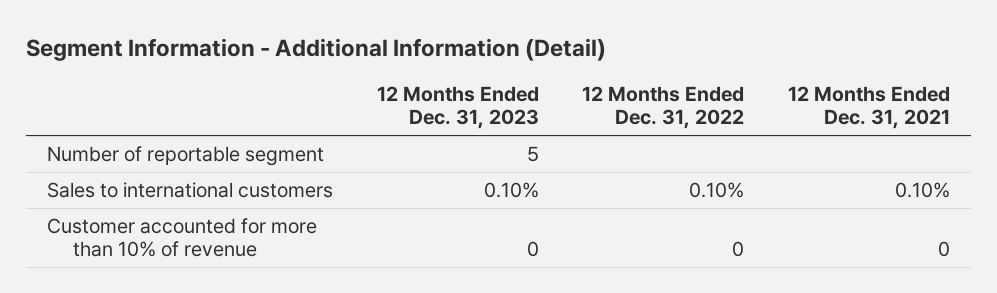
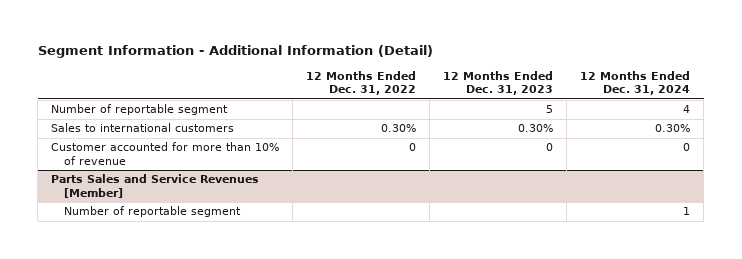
- | 12 Months Ended Dec. 31, 2023 | 12 Months Ended Dec. 31, 2022 | 12 Months Ended Dec. 31, 2021
+ | 12 Months Ended Dec. 31, 2022 | 12 Months Ended Dec. 31, 2023 | 12 Months Ended Dec. 31, 2024
- Sales to international customers | 0.10% | 0.10% | 0.10%
+ Sales to international customers | 0.30% | 0.30% | 0.30%
+ Parts Sales and Service Revenues [Member]
+ Number of reportable segment | | | 1

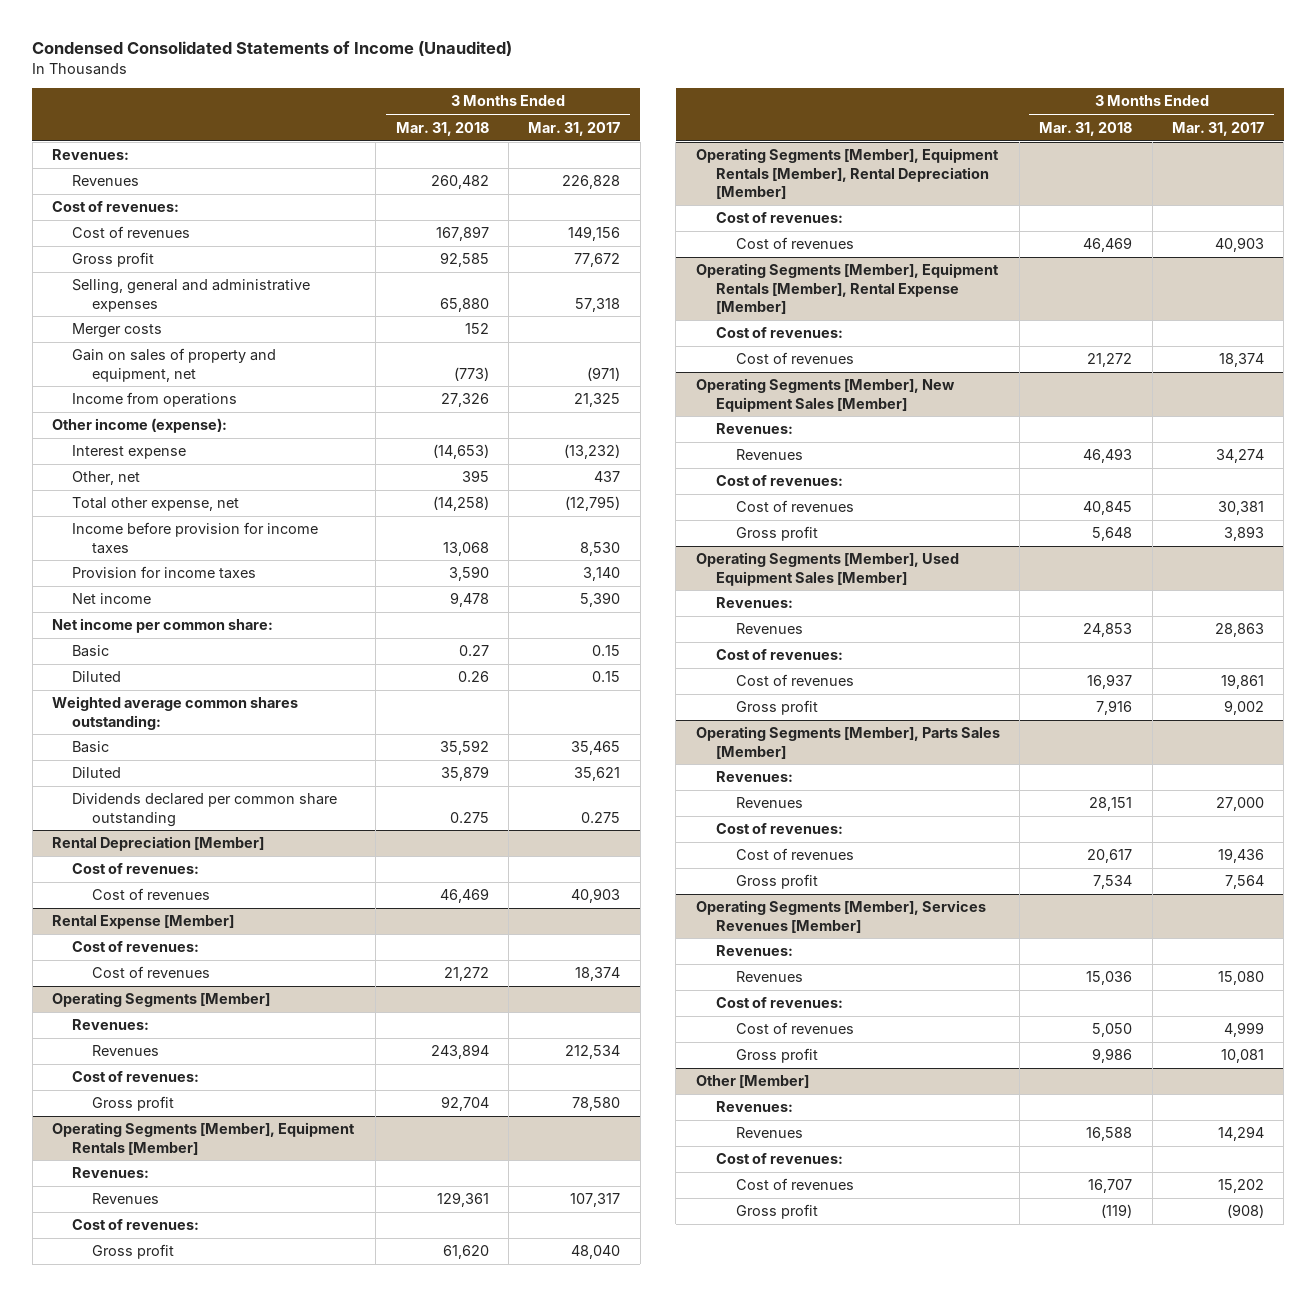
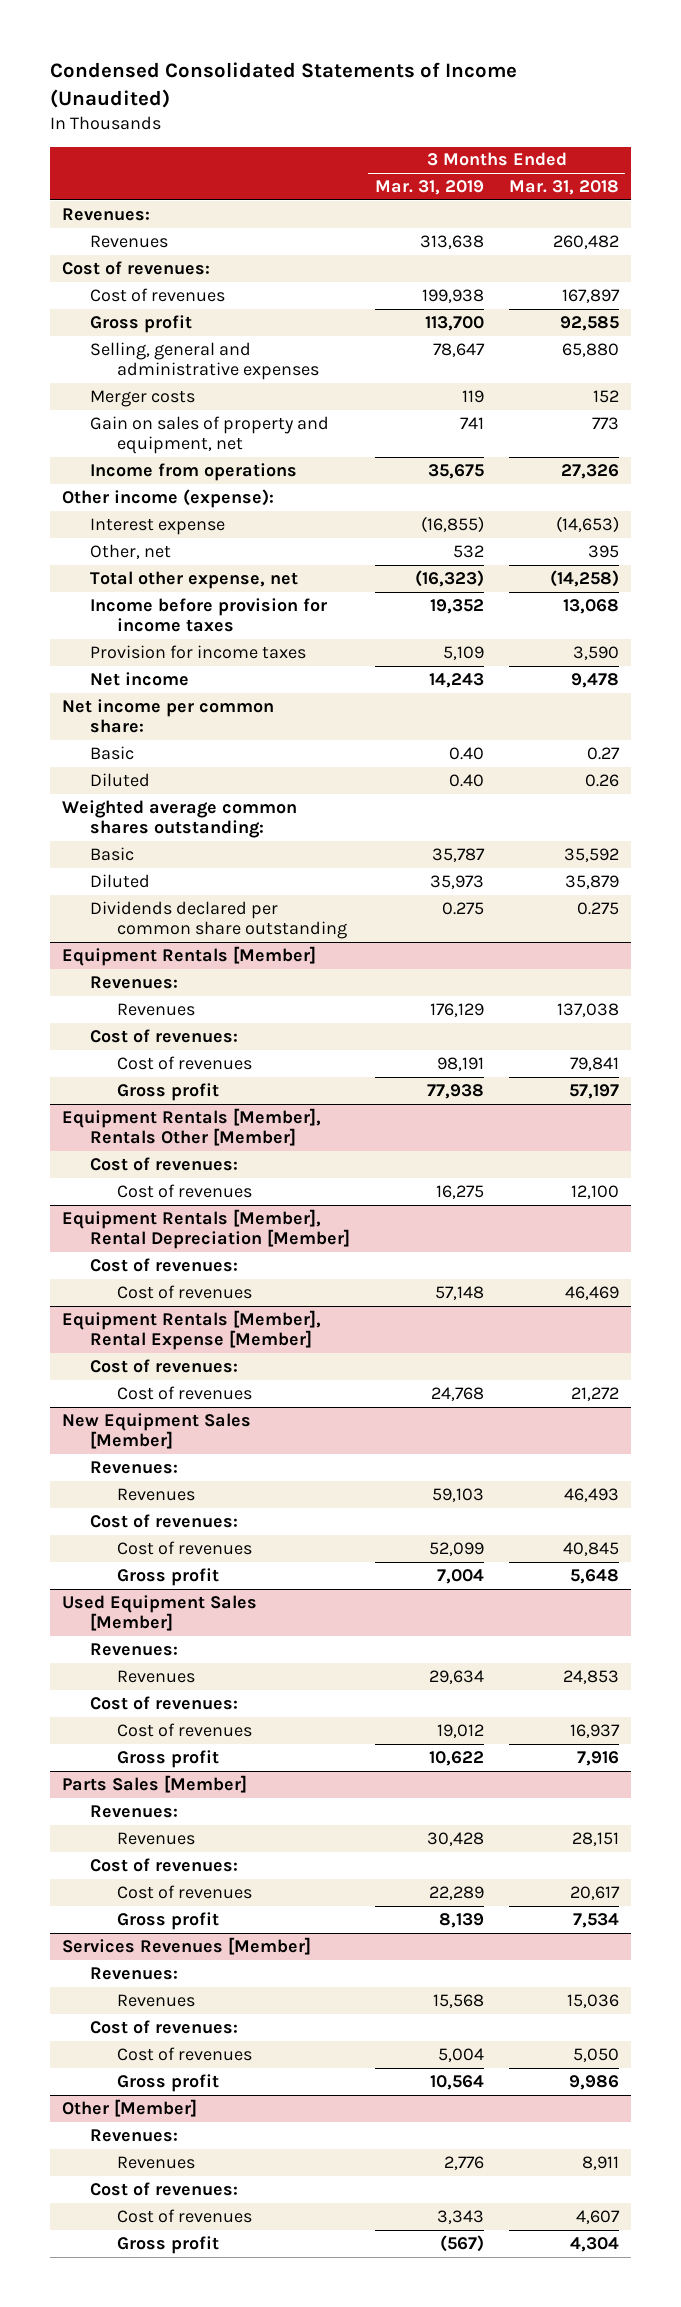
- | 3 Months Ended Mar. 31, 2018 | 3 Months Ended Mar. 31, 2017
+ | 3 Months Ended Mar. 31, 2019 | 3 Months Ended Mar. 31, 2018
- Gain on sales of property and equipment, net | (773) | (971)
+ Gain on sales of property and equipment, net | 741 | 773
- Rental Depreciation [Member]
- Cost of revenues:
- Cost of revenues | 46,469 | 40,903
- Rental Expense [Member]
- Cost of revenues:
- Cost of revenues | 21,272 | 18,374
- Operating Segments [Member]
+ Equipment Rentals [Member]
- Revenues | 243,894 | 212,534
+ Revenues | 176,129 | 137,038
- Gross profit | 92,704 | 78,580
- Operating Segments [Member], Equipment Rentals [Member]
- Revenues:
- Revenues | 129,361 | 107,317
+ Cost of revenues | 98,191 | 79,841
+ Gross profit | 77,938 | 57,197
+ Equipment Rentals [Member], Rentals Other [Member]
- Gross profit | 61,620 | 48,040
- Operating Segments [Member], Equipment Rentals [Member], Rental Depreciation [Member]
+ Cost of revenues | 16,275 | 12,100
+ Equipment Rentals [Member], Rental Depreciation [Member]
- Operating Segments [Member], Equipment Rentals [Member], Rental Expense [Member]
+ Equipment Rentals [Member], Rental Expense [Member]
- Operating Segments [Member], New Equipment Sales [Member]
+ New Equipment Sales [Member]
- Operating Segments [Member], Used Equipment Sales [Member]
+ Used Equipment Sales [Member]
- Operating Segments [Member], Parts Sales [Member]
+ Parts Sales [Member]
- Operating Segments [Member], Services Revenues [Member]
+ Services Revenues [Member]
@ Other [Member]
- Revenues | 16,588 | 14,294
+ Revenues | 2,776 | 8,911
- Cost of revenues | 16,707 | 15,202
- Gross profit | (119) | (908)
+ Cost of revenues | 3,343 | 4,607
+ Gross profit | (567) | 4,304

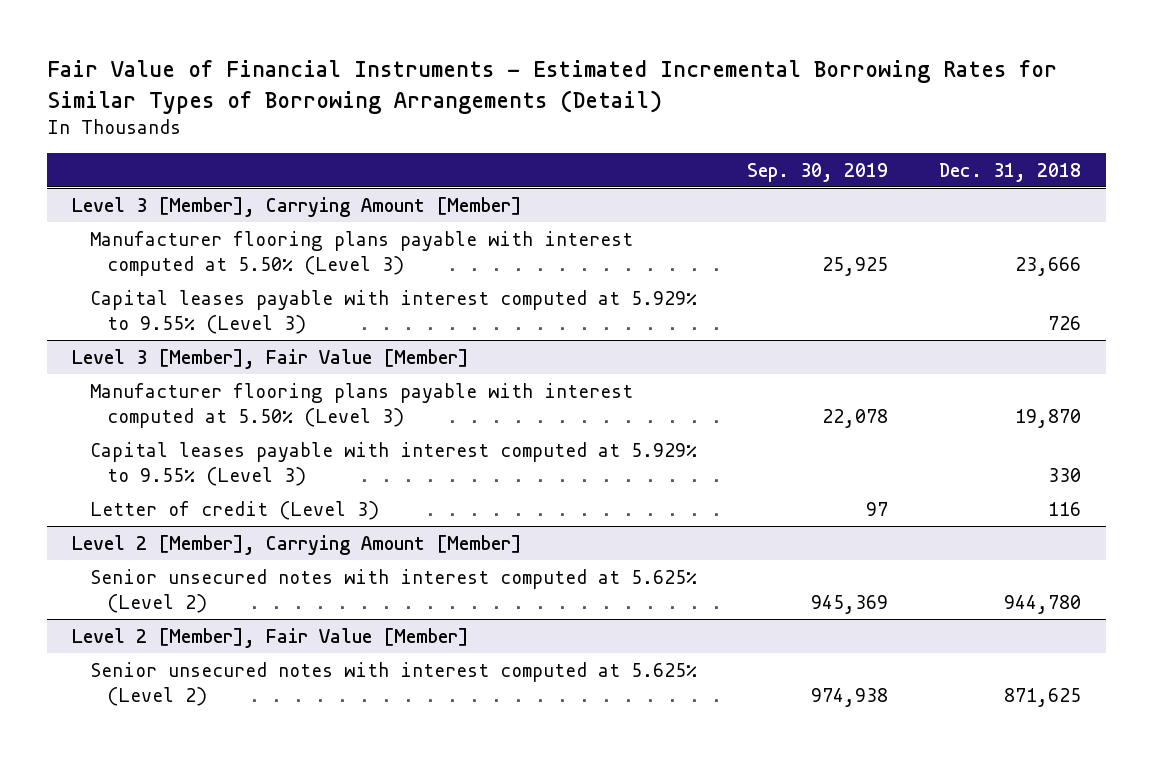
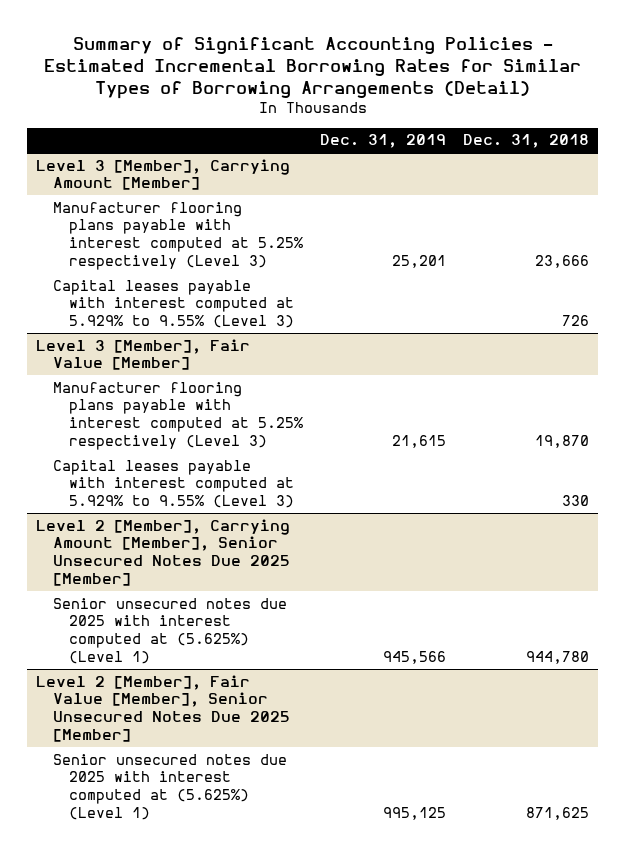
- Fair Value of Financial Instruments - Estimated Incremental Borrowing Rates for Similar Types of Borrowing Arrangements (Detail)
+ Summary of Significant Accounting Policies - Estimated Incremental Borrowing Rates for Similar Types of Borrowing Arrangements (Detail)
- | Sep. 30, 2019 | Dec. 31, 2018
+ | Dec. 31, 2019 | Dec. 31, 2018
@ Level 3 [Member], Carrying Amount [Member]
- Manufacturer flooring plans payable with interest computed at 5.50% (Level 3) | 25,925 | 23,666
+ Manufacturer flooring plans payable with interest computed at 5.25% respectively (Level 3) | 25,201 | 23,666
@ Level 3 [Member], Fair Value [Member]
- Manufacturer flooring plans payable with interest computed at 5.50% (Level 3) | 22,078 | 19,870
+ Manufacturer flooring plans payable with interest computed at 5.25% respectively (Level 3) | 21,615 | 19,870
- Letter of credit (Level 3) | 97 | 116
- Level 2 [Member], Carrying Amount [Member]
- Senior unsecured notes with interest computed at 5.625% (Level 2) | 945,369 | 944,780
- Level 2 [Member], Fair Value [Member]
- Senior unsecured notes with interest computed at 5.625% (Level 2) | 974,938 | 871,625
+ Level 2 [Member], Carrying Amount [Member], Senior Unsecured Notes Due 2025 [Member]
+ Senior unsecured notes due 2025 with interest computed at (5.625%) (Level 1) | 945,566 | 944,780
+ Level 2 [Member], Fair Value [Member], Senior Unsecured Notes Due 2025 [Member]
+ Senior unsecured notes due 2025 with interest computed at (5.625%) (Level 1) | 995,125 | 871,625

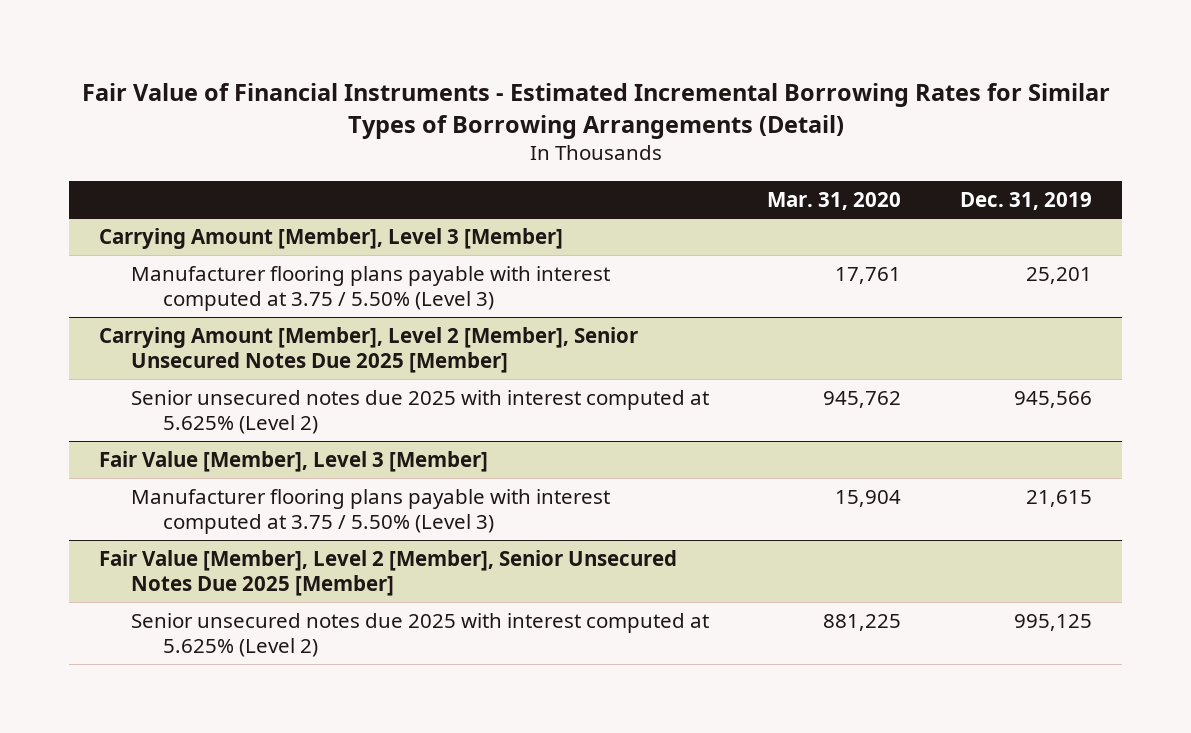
- Summary of Significant Accounting Policies - Estimated Incremental Borrowing Rates for Similar Types of Borrowing Arrangements (Detail)
+ Fair Value of Financial Instruments - Estimated Incremental Borrowing Rates for Similar Types of Borrowing Arrangements (Detail)
- | Dec. 31, 2019 | Dec. 31, 2018
+ | Mar. 31, 2020 | Dec. 31, 2019
- Level 3 [Member], Carrying Amount [Member]
- Manufacturer flooring plans payable with interest computed at 5.25% respectively (Level 3) | 25,201 | 23,666
- Capital leases payable with interest computed at 5.929% to 9.55% (Level 3) | | 726
- Level 3 [Member], Fair Value [Member]
- Manufacturer flooring plans payable with interest computed at 5.25% respectively (Level 3) | 21,615 | 19,870
- Capital leases payable with interest computed at 5.929% to 9.55% (Level 3) | | 330
- Level 2 [Member], Carrying Amount [Member], Senior Unsecured Notes Due 2025 [Member]
- Senior unsecured notes due 2025 with interest computed at (5.625%) (Level 1) | 945,566 | 944,780
- Level 2 [Member], Fair Value [Member], Senior Unsecured Notes Due 2025 [Member]
- Senior unsecured notes due 2025 with interest computed at (5.625%) (Level 1) | 995,125 | 871,625
+ Carrying Amount [Member], Level 3 [Member]
+ Manufacturer flooring plans payable with interest computed at 3.75 / 5.50% (Level 3) | 17,761 | 25,201
+ Carrying Amount [Member], Level 2 [Member], Senior Unsecured Notes Due 2025 [Member]
+ Senior unsecured notes due 2025 with interest computed at 5.625% (Level 2) | 945,762 | 945,566
+ Fair Value [Member], Level 3 [Member]
+ Manufacturer flooring plans payable with interest computed at 3.75 / 5.50% (Level 3) | 15,904 | 21,615
+ Fair Value [Member], Level 2 [Member], Senior Unsecured Notes Due 2025 [Member]
+ Senior unsecured notes due 2025 with interest computed at 5.625% (Level 2) | 881,225 | 995,125

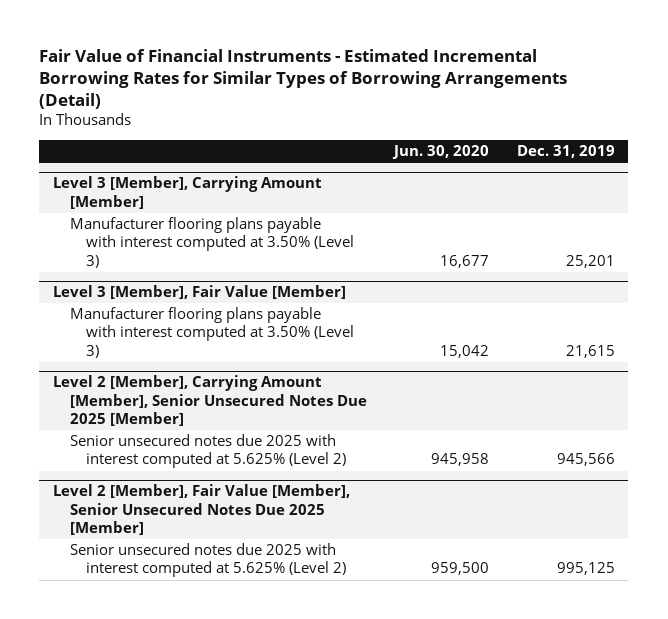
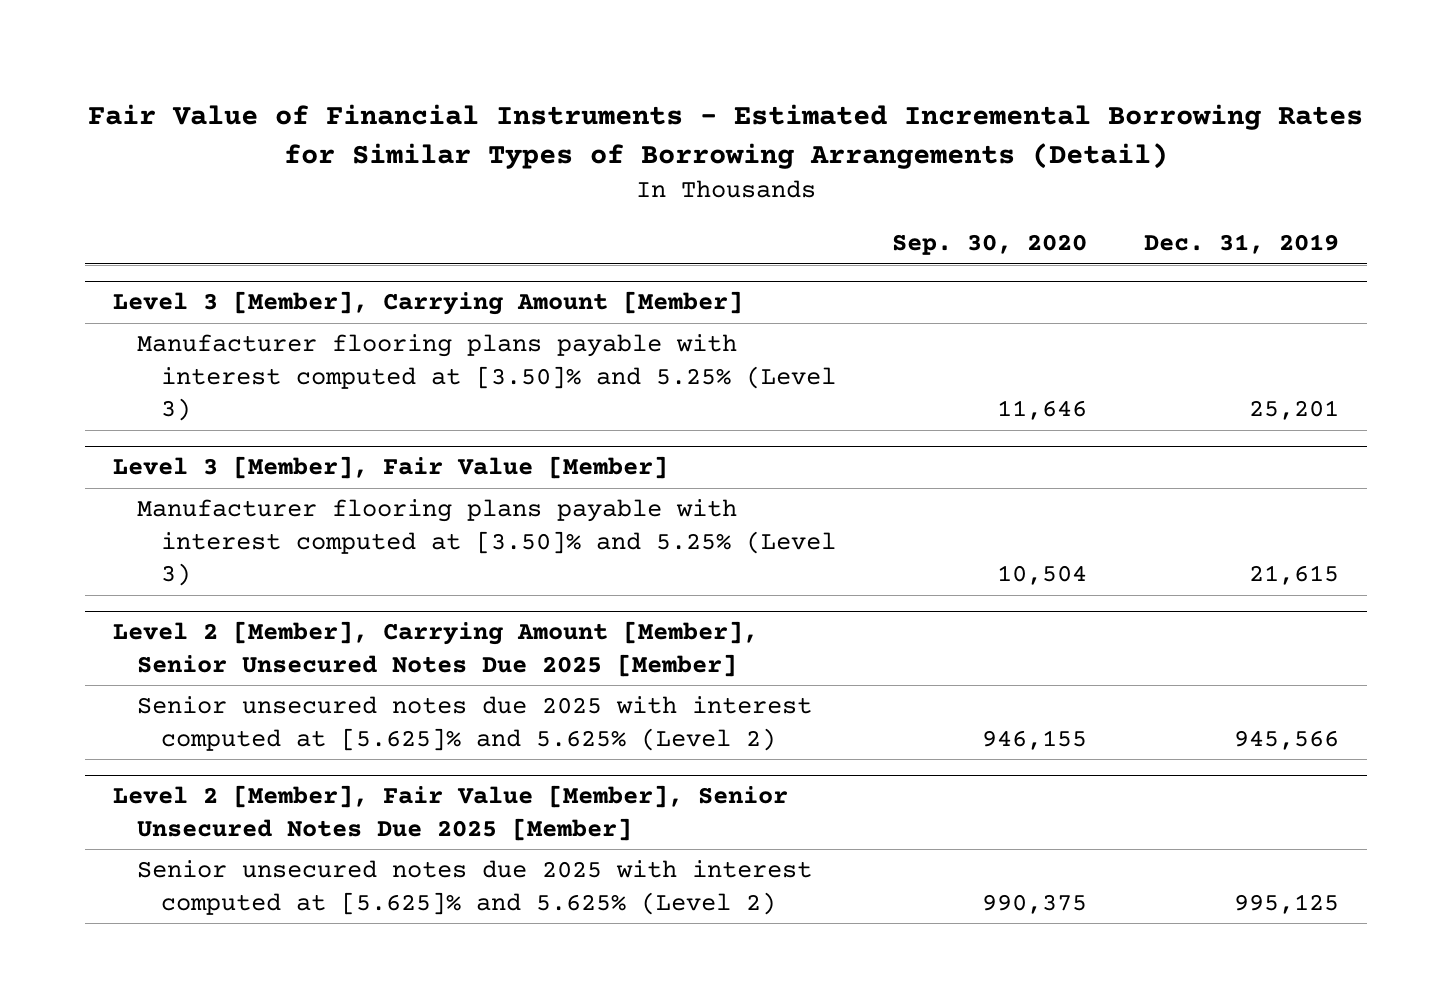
- | Jun. 30, 2020 | Dec. 31, 2019
+ | Sep. 30, 2020 | Dec. 31, 2019
@ Level 3 [Member], Carrying Amount [Member]
- Manufacturer flooring plans payable with interest computed at 3.50% (Level 3) | 16,677 | 25,201
+ Manufacturer flooring plans payable with interest computed at [3.50]% and 5.25% (Level 3) | 11,646 | 25,201
@ Level 3 [Member], Fair Value [Member]
- Manufacturer flooring plans payable with interest computed at 3.50% (Level 3) | 15,042 | 21,615
+ Manufacturer flooring plans payable with interest computed at [3.50]% and 5.25% (Level 3) | 10,504 | 21,615
@ Level 2 [Member], Carrying Amount [Member], Senior Unsecured Notes Due 2025 [Member]
- Senior unsecured notes due 2025 with interest computed at 5.625% (Level 2) | 945,958 | 945,566
+ Senior unsecured notes due 2025 with interest computed at [5.625]% and 5.625% (Level 2) | 946,155 | 945,566
@ Level 2 [Member], Fair Value [Member], Senior Unsecured Notes Due 2025 [Member]
- Senior unsecured notes due 2025 with interest computed at 5.625% (Level 2) | 959,500 | 995,125
+ Senior unsecured notes due 2025 with interest computed at [5.625]% and 5.625% (Level 2) | 990,375 | 995,125

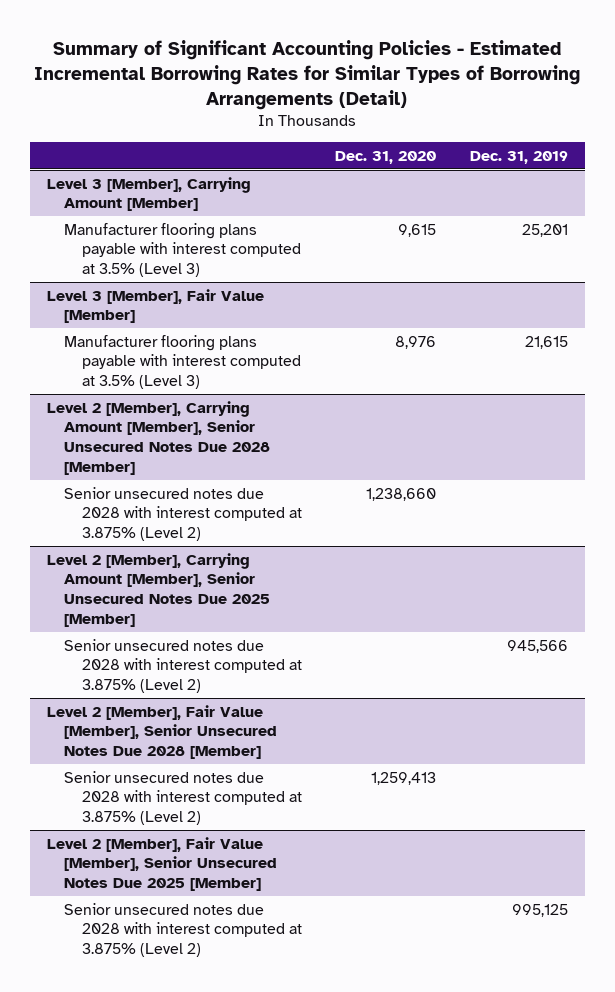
- Fair Value of Financial Instruments - Estimated Incremental Borrowing Rates for Similar Types of Borrowing Arrangements (Detail)
+ Summary of Significant Accounting Policies - Estimated Incremental Borrowing Rates for Similar Types of Borrowing Arrangements (Detail)
- | Sep. 30, 2020 | Dec. 31, 2019
+ | Dec. 31, 2020 | Dec. 31, 2019
@ Level 3 [Member], Carrying Amount [Member]
- Manufacturer flooring plans payable with interest computed at [3.50]% and 5.25% (Level 3) | 11,646 | 25,201
+ Manufacturer flooring plans payable with interest computed at 3.5% (Level 3) | 9,615 | 25,201
@ Level 3 [Member], Fair Value [Member]
- Manufacturer flooring plans payable with interest computed at [3.50]% and 5.25% (Level 3) | 10,504 | 21,615
+ Manufacturer flooring plans payable with interest computed at 3.5% (Level 3) | 8,976 | 21,615
+ Level 2 [Member], Carrying Amount [Member], Senior Unsecured Notes Due 2028 [Member]
+ Senior unsecured notes due 2028 with interest computed at 3.875% (Level 2) | 1,238,660 |
@ Level 2 [Member], Carrying Amount [Member], Senior Unsecured Notes Due 2025 [Member]
- Senior unsecured notes due 2025 with interest computed at [5.625]% and 5.625% (Level 2) | 946,155 | 945,566
+ Senior unsecured notes due 2028 with interest computed at 3.875% (Level 2) | | 945,566
+ Level 2 [Member], Fair Value [Member], Senior Unsecured Notes Due 2028 [Member]
+ Senior unsecured notes due 2028 with interest computed at 3.875% (Level 2) | 1,259,413 |
@ Level 2 [Member], Fair Value [Member], Senior Unsecured Notes Due 2025 [Member]
- Senior unsecured notes due 2025 with interest computed at [5.625]% and 5.625% (Level 2) | 990,375 | 995,125
+ Senior unsecured notes due 2028 with interest computed at 3.875% (Level 2) | | 995,125

